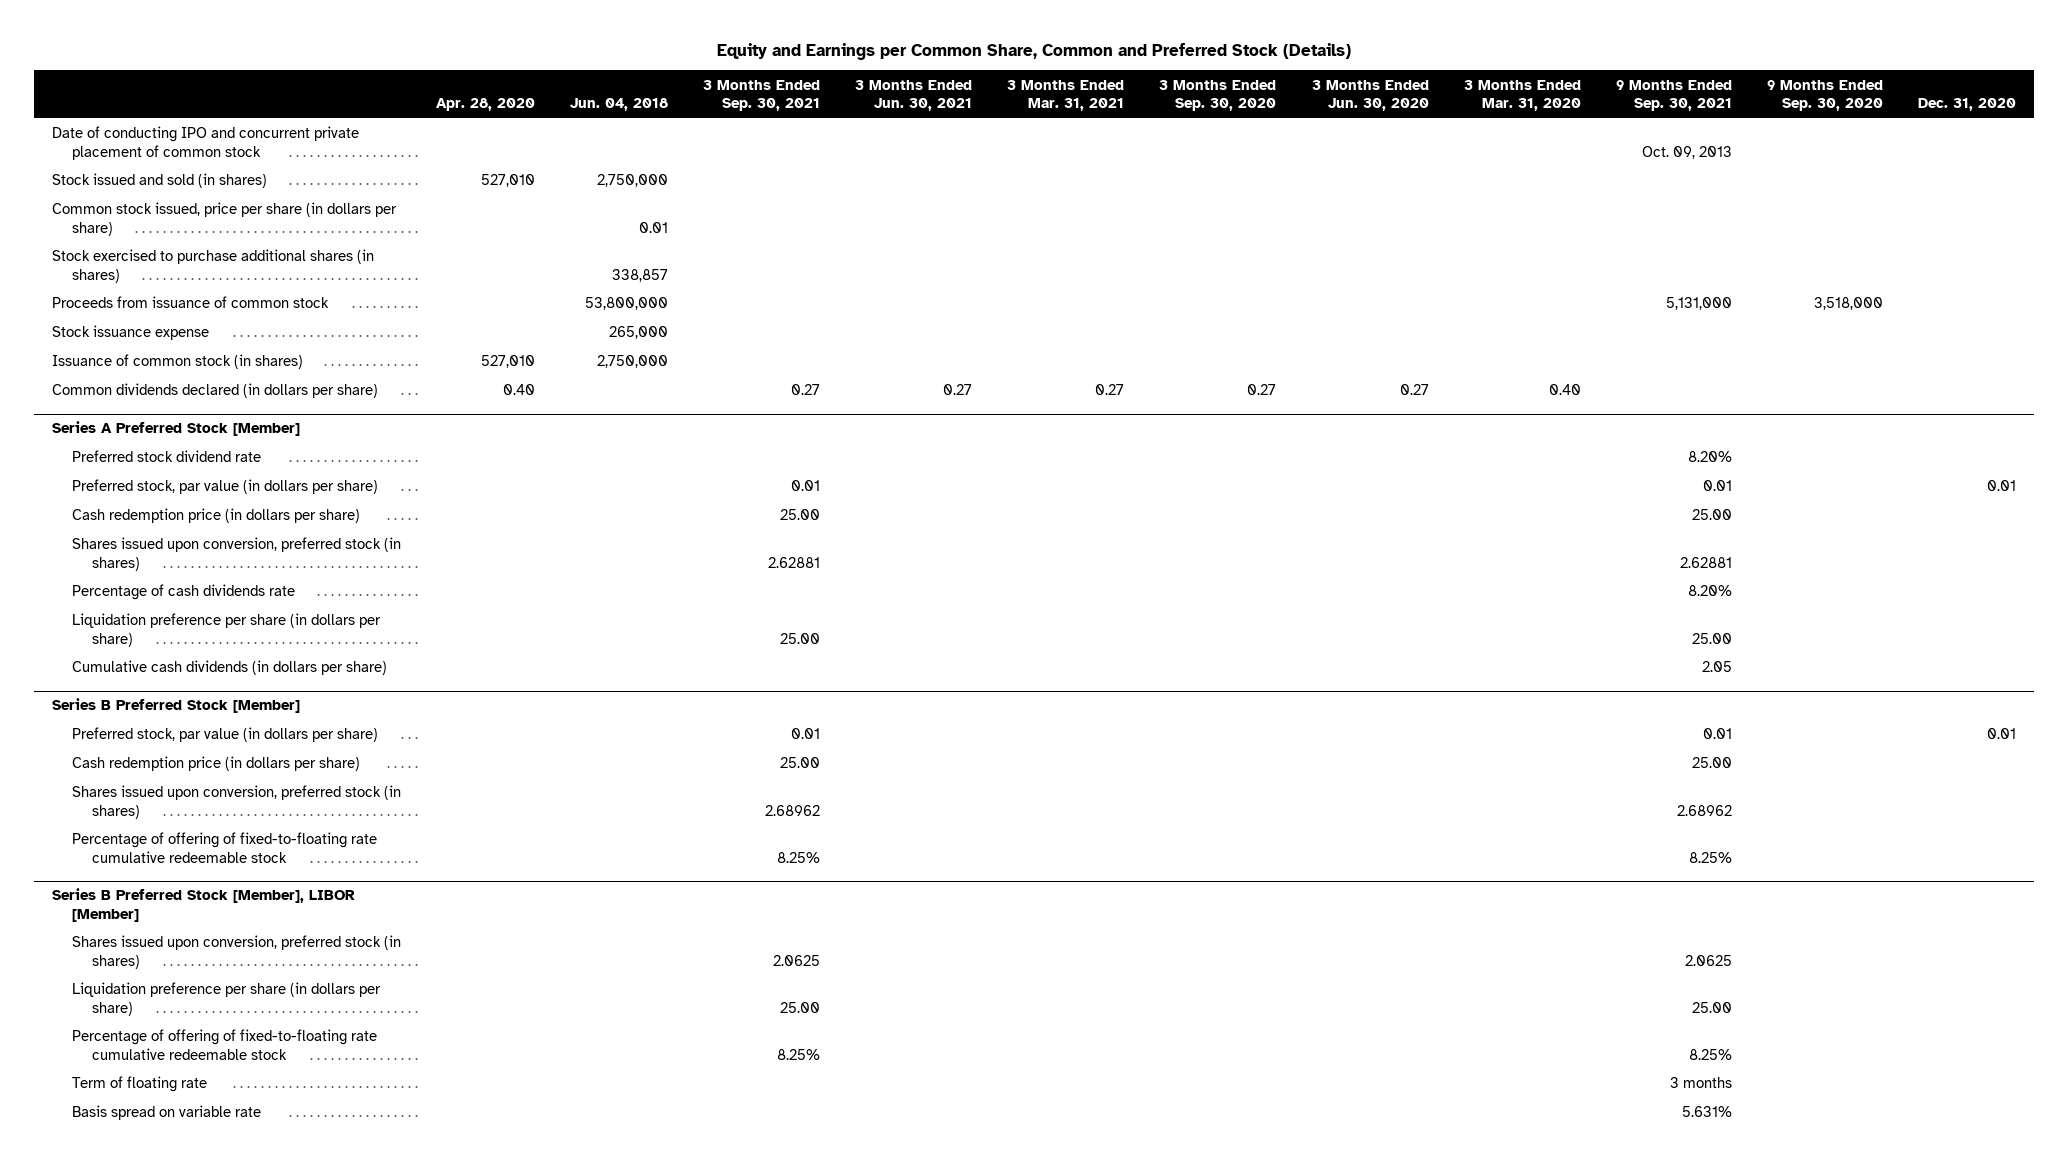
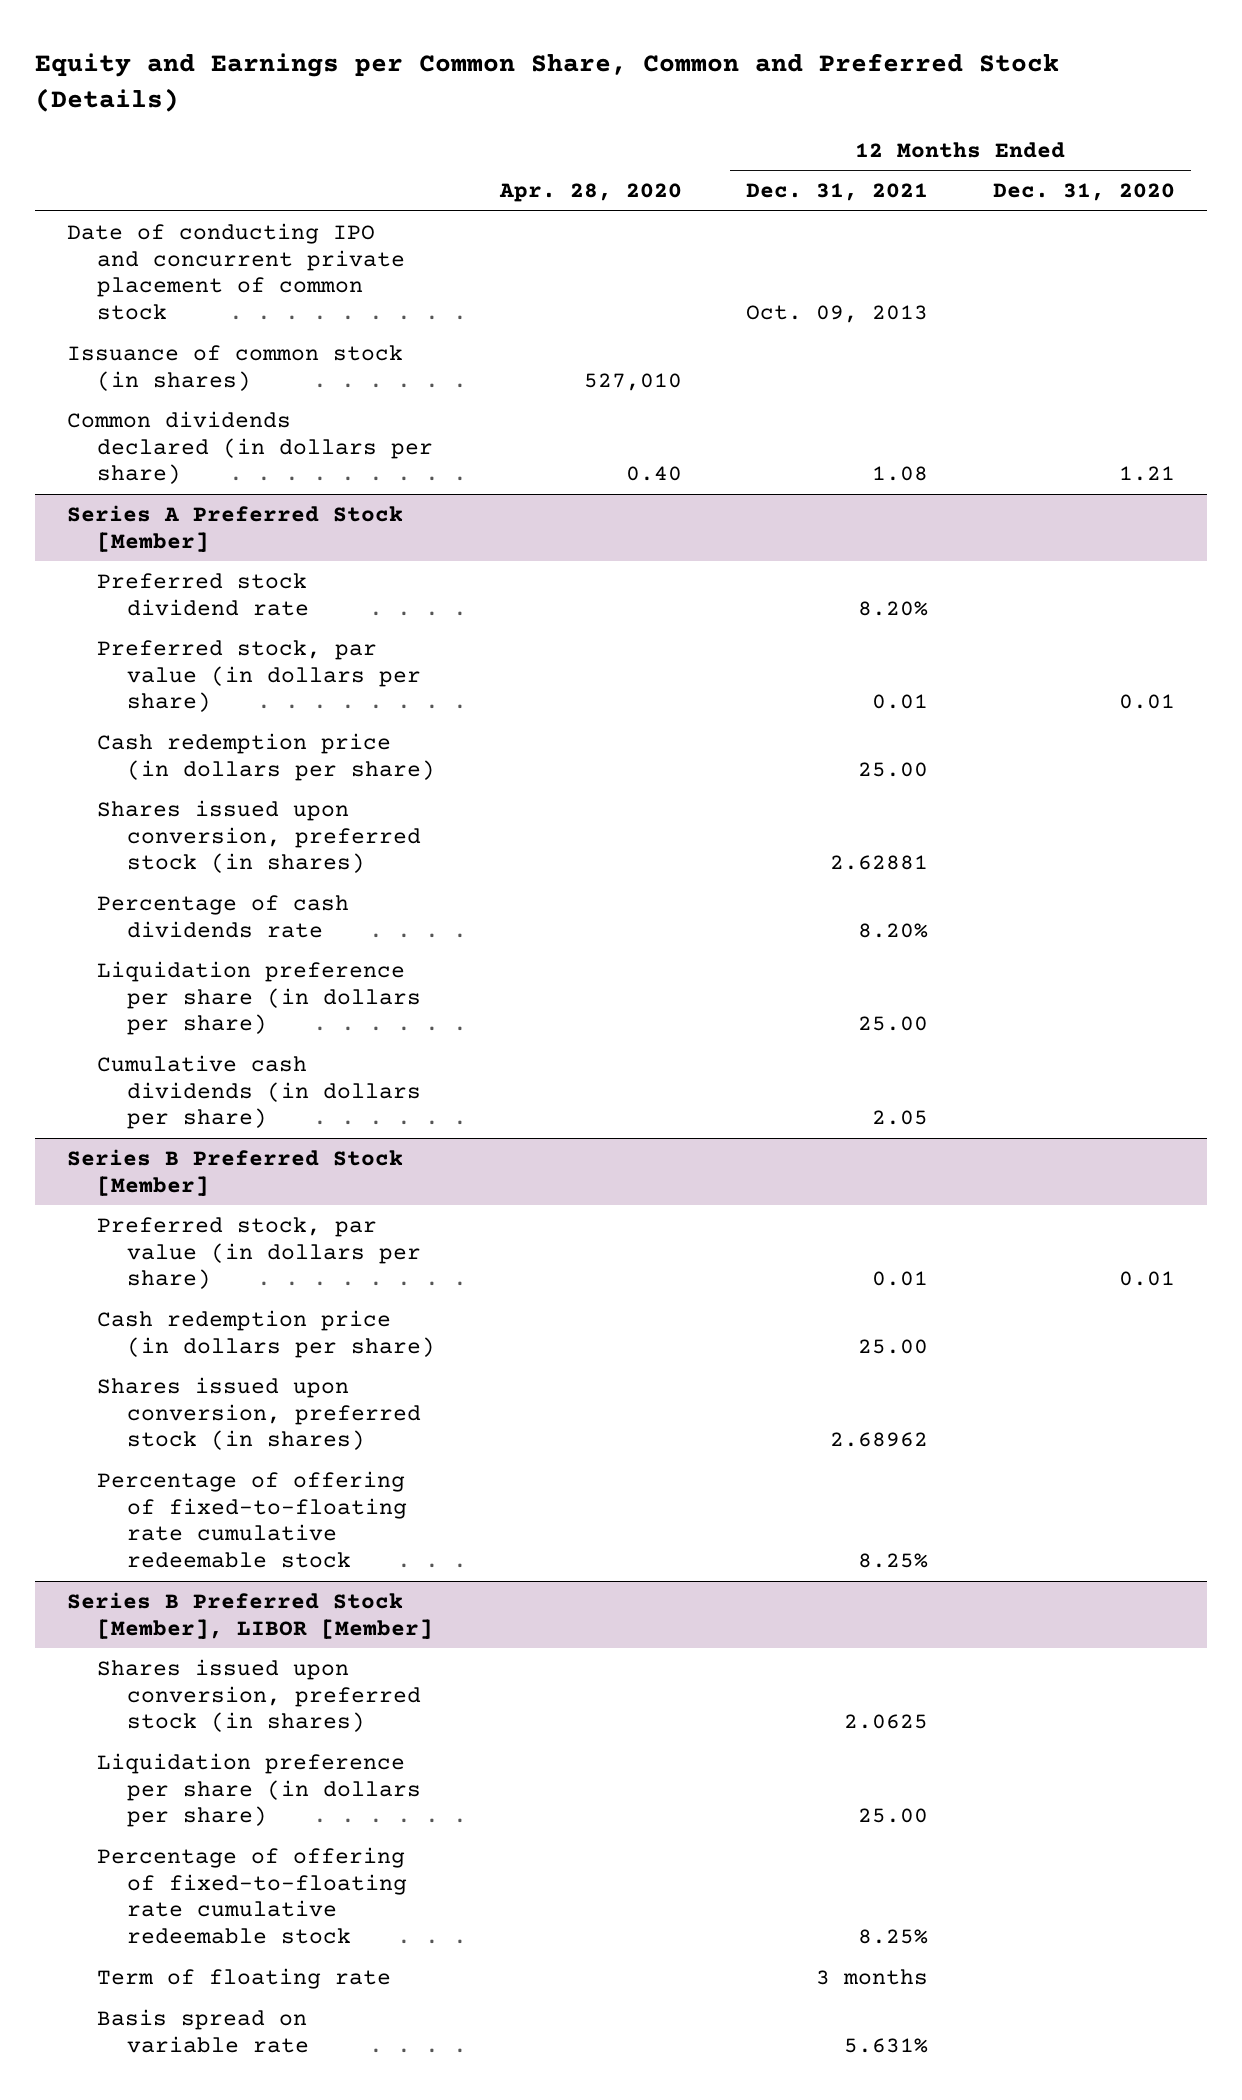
- | Apr. 28, 2020 | Jun. 04, 2018 | 3 Months Ended Sep. 30, 2021 | 3 Months Ended Jun. 30, 2021 | 3 Months Ended Mar. 31, 2021 | 3 Months Ended Sep. 30, 2020 | 3 Months Ended Jun. 30, 2020 | 3 Months Ended Mar. 31, 2020 | 9 Months Ended Sep. 30, 2021 | 9 Months Ended Sep. 30, 2020 | Dec. 31, 2020
+ | Apr. 28, 2020 | 12 Months Ended Dec. 31, 2021 | 12 Months Ended Dec. 31, 2020
- Stock issued and sold (in shares) | 527,010 | 2,750,000 | | | | | | | | |
- Common stock issued, price per share (in dollars per share) | | 0.01 | | | | | | | | |
- Stock exercised to purchase additional shares (in shares) | | 338,857 | | | | | | | | |
- Proceeds from issuance of common stock | | 53,800,000 | | | | | | | 5,131,000 | 3,518,000 |
- Stock issuance expense | | 265,000 | | | | | | | | |

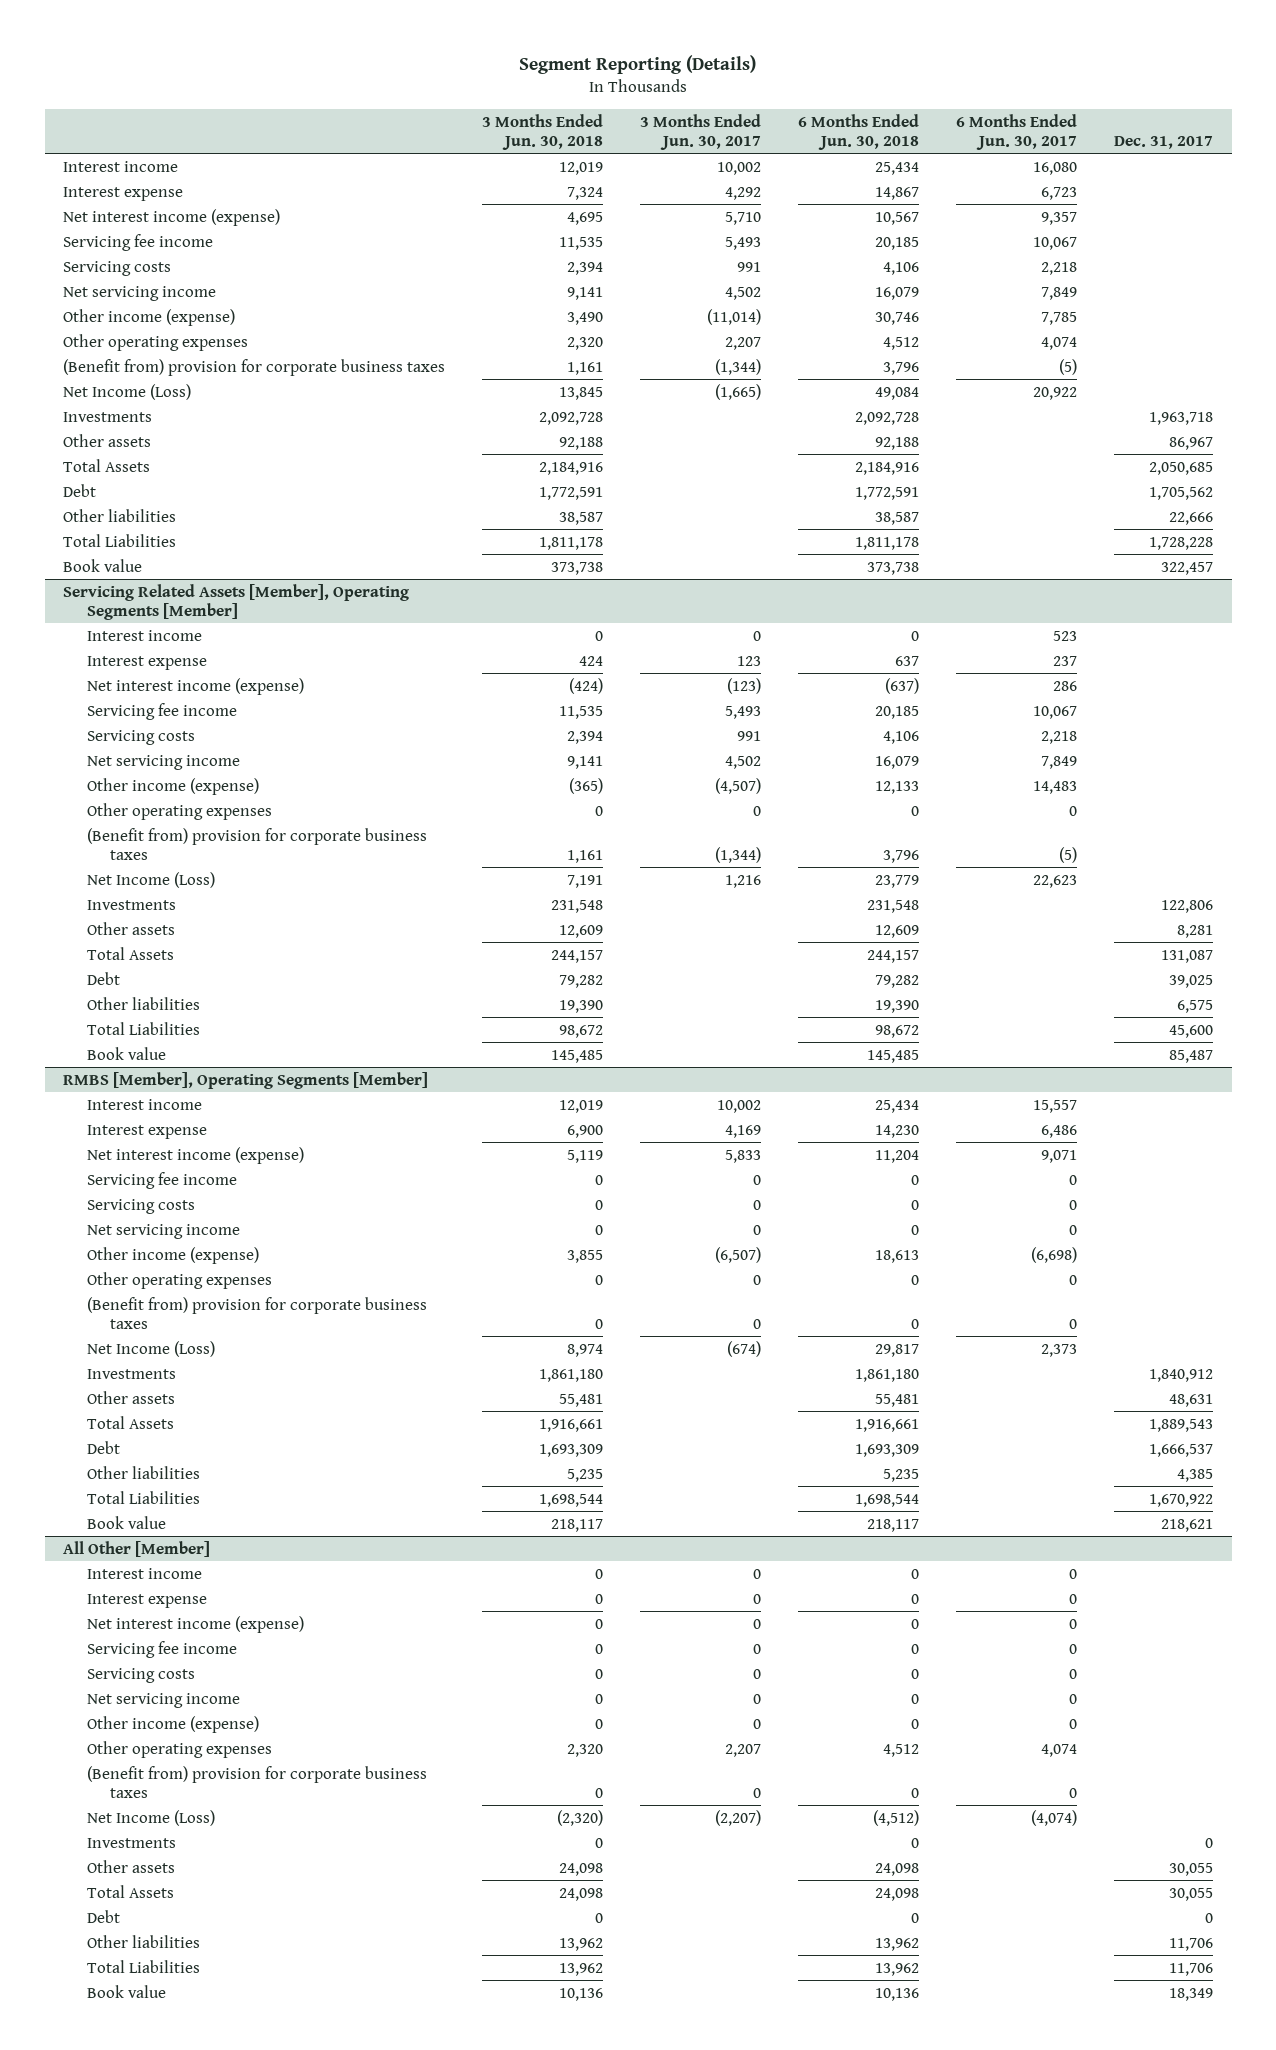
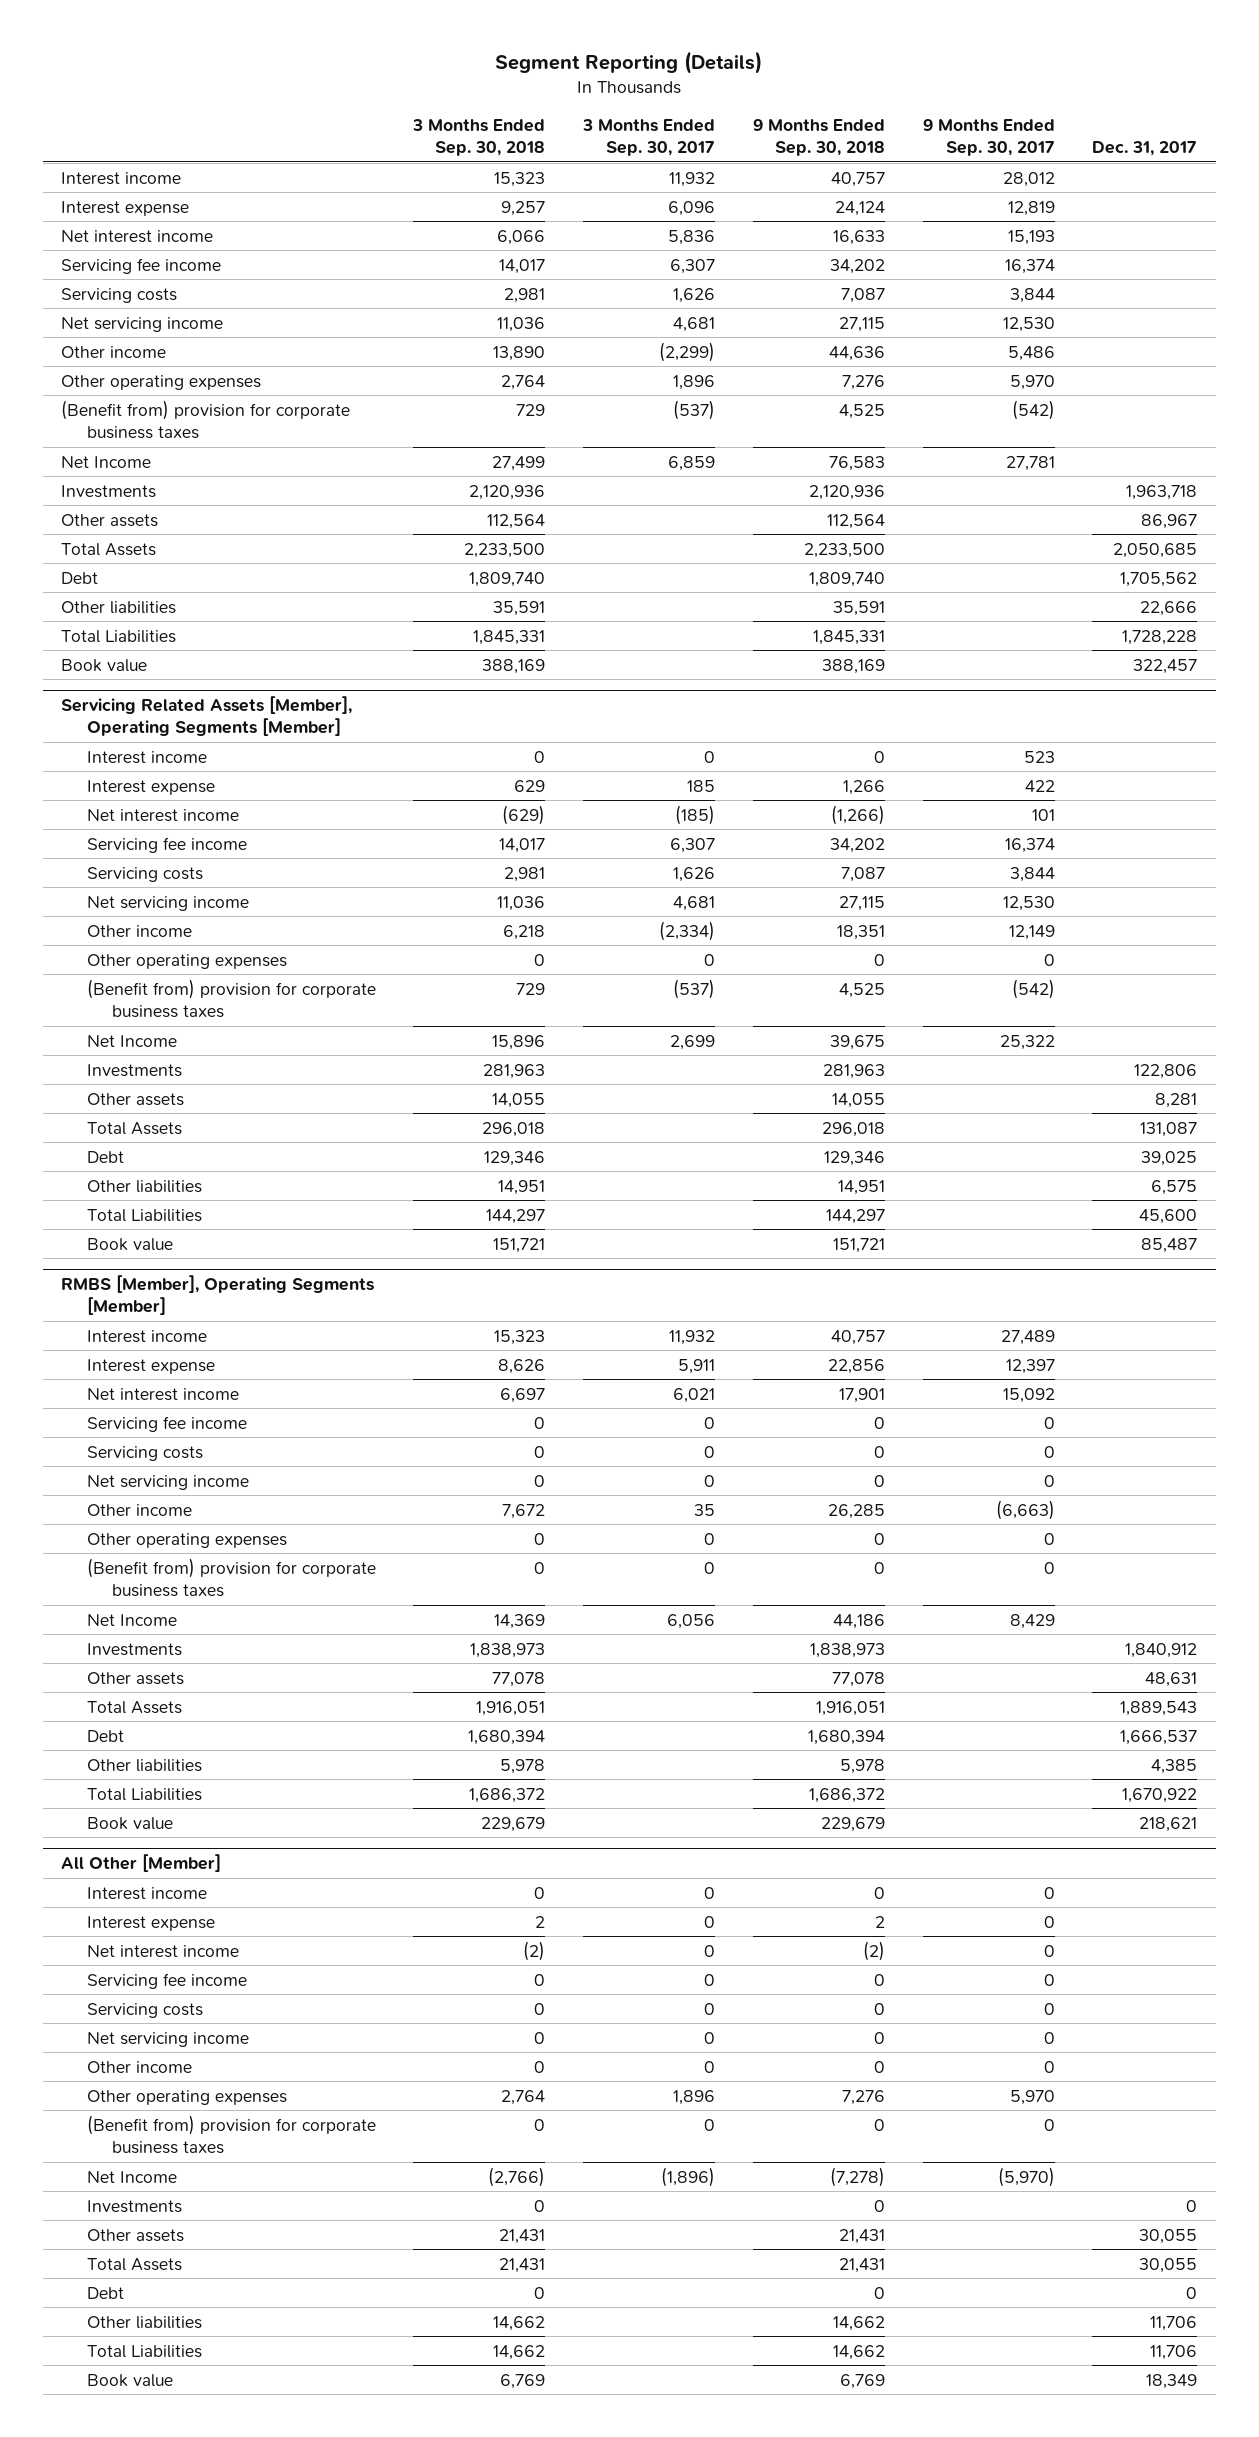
- | 3 Months Ended Jun. 30, 2018 | 3 Months Ended Jun. 30, 2017 | 6 Months Ended Jun. 30, 2018 | 6 Months Ended Jun. 30, 2017 | Dec. 31, 2017
+ | 3 Months Ended Sep. 30, 2018 | 3 Months Ended Sep. 30, 2017 | 9 Months Ended Sep. 30, 2018 | 9 Months Ended Sep. 30, 2017 | Dec. 31, 2017
- Net interest income (expense) | 4,695 | 5,710 | 10,567 | 9,357 |
+ Net interest income | 6,066 | 5,836 | 16,633 | 15,193 |
- Other income (expense) | 3,490 | (11,014) | 30,746 | 7,785 |
+ Other income | 13,890 | (2,299) | 44,636 | 5,486 |
- Net Income (Loss) | 13,845 | (1,665) | 49,084 | 20,922 |
+ Net Income | 27,499 | 6,859 | 76,583 | 27,781 |
@ Servicing Related Assets [Member], Operating Segments [Member]
- Net interest income (expense) | (424) | (123) | (637) | 286 |
+ Net interest income | (629) | (185) | (1,266) | 101 |
- Other income (expense) | (365) | (4,507) | 12,133 | 14,483 |
+ Other income | 6,218 | (2,334) | 18,351 | 12,149 |
- Net Income (Loss) | 7,191 | 1,216 | 23,779 | 22,623 |
+ Net Income | 15,896 | 2,699 | 39,675 | 25,322 |
@ RMBS [Member], Operating Segments [Member]
- Net interest income (expense) | 5,119 | 5,833 | 11,204 | 9,071 |
+ Net interest income | 6,697 | 6,021 | 17,901 | 15,092 |
- Other income (expense) | 3,855 | (6,507) | 18,613 | (6,698) |
+ Other income | 7,672 | 35 | 26,285 | (6,663) |
- Net Income (Loss) | 8,974 | (674) | 29,817 | 2,373 |
+ Net Income | 14,369 | 6,056 | 44,186 | 8,429 |
@ All Other [Member]
- Net interest income (expense) | 0 | 0 | 0 | 0 |
+ Net interest income | (2) | 0 | (2) | 0 |
- Other income (expense) | 0 | 0 | 0 | 0 |
+ Other income | 0 | 0 | 0 | 0 |
- Net Income (Loss) | (2,320) | (2,207) | (4,512) | (4,074) |
+ Net Income | (2,766) | (1,896) | (7,278) | (5,970) |

